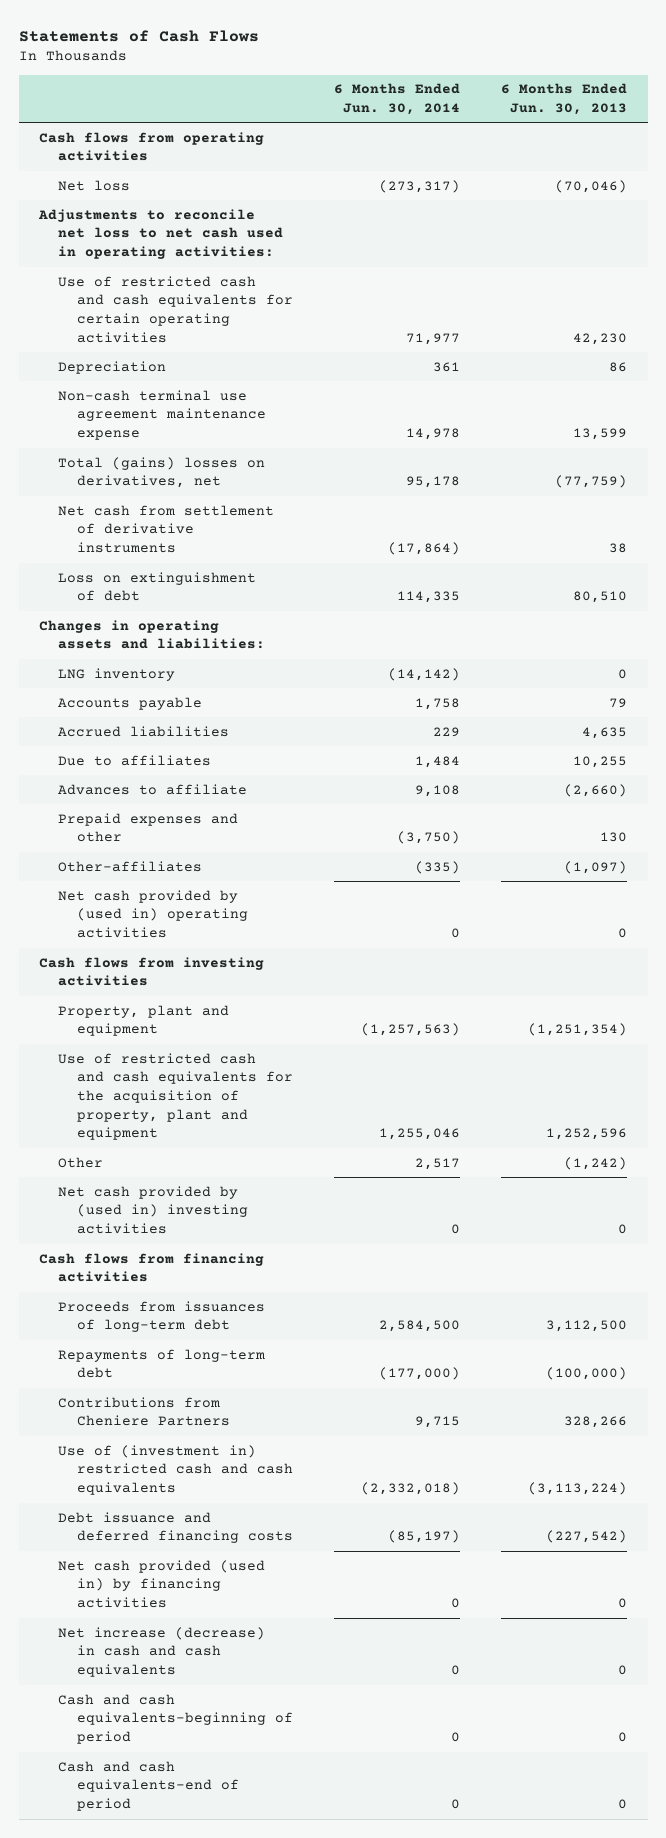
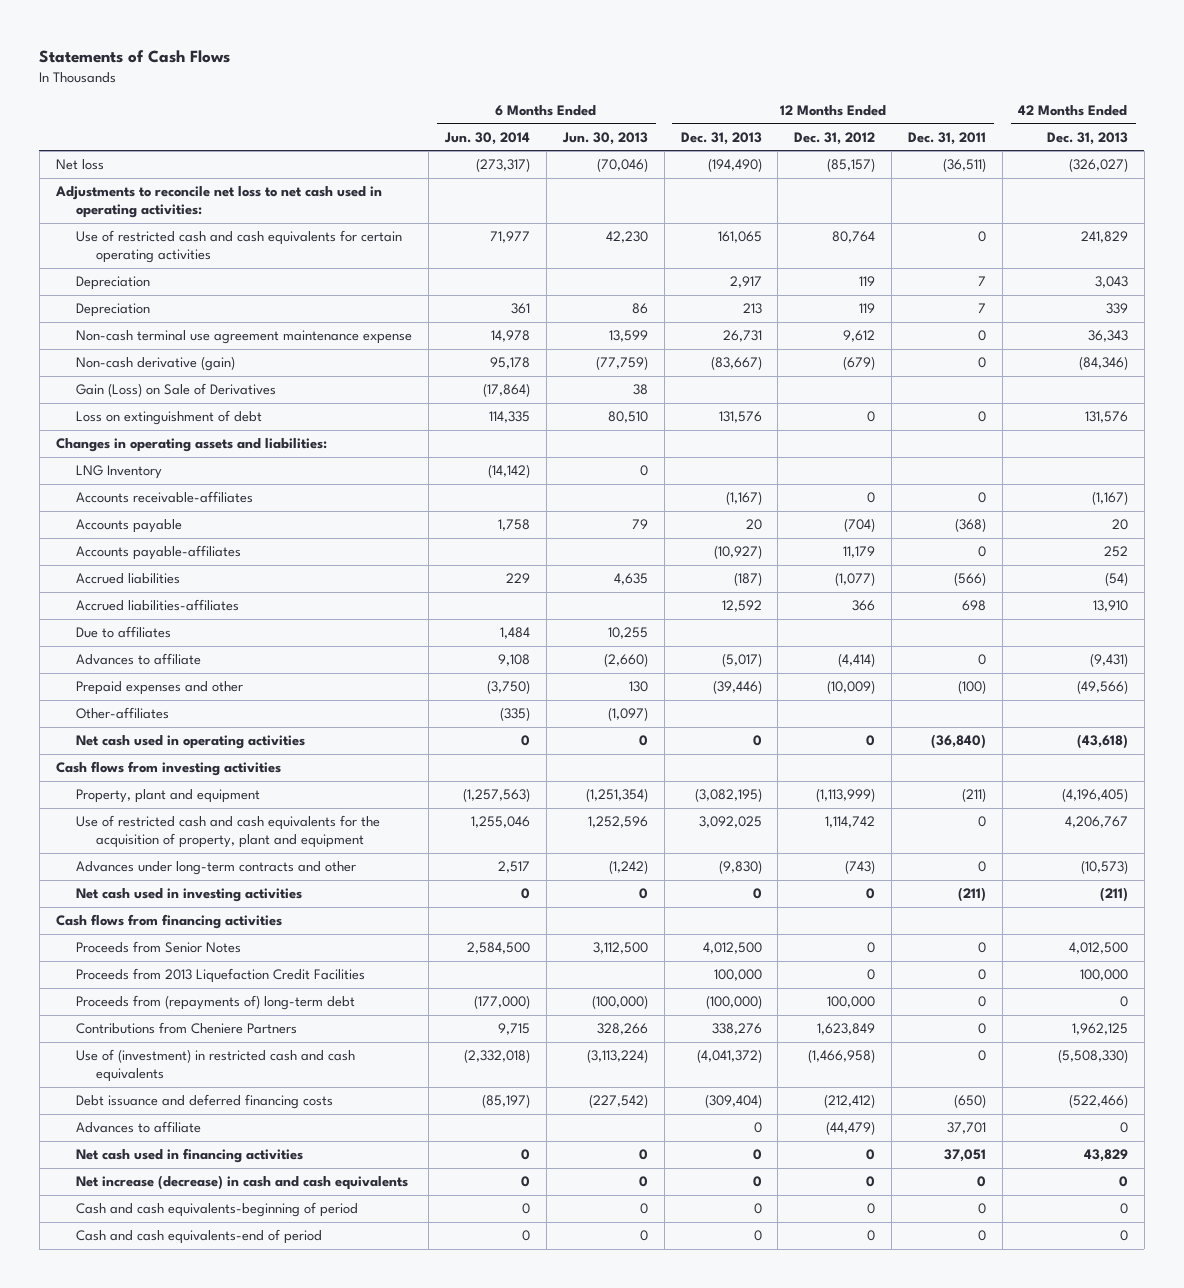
- | 6 Months Ended Jun. 30, 2014 | 6 Months Ended Jun. 30, 2013
+ | 6 Months Ended Jun. 30, 2014 | 6 Months Ended Jun. 30, 2013 | 12 Months Ended Dec. 31, 2013 | 12 Months Ended Dec. 31, 2012 | 12 Months Ended Dec. 31, 2011 | 42 Months Ended Dec. 31, 2013
- Cash flows from operating activities
+ Depreciation | | | 2,917 | 119 | 7 | 3,043
- Total (gains) losses on derivatives, net | 95,178 | (77,759)
- Net cash from settlement of derivative instruments | (17,864) | 38
+ Non-cash derivative (gain) | 95,178 | (77,759) | (83,667) | (679) | 0 | (84,346)
+ Gain (Loss) on Sale of Derivatives | (17,864) | 38 | | | |
- LNG inventory | (14,142) | 0
+ LNG Inventory | (14,142) | 0 | | | |
+ Accounts receivable-affiliates | | | (1,167) | 0 | 0 | (1,167)
+ Accounts payable-affiliates | | | (10,927) | 11,179 | 0 | 252
+ Accrued liabilities-affiliates | | | 12,592 | 366 | 698 | 13,910
- Net cash provided by (used in) operating activities | 0 | 0
+ Net cash used in operating activities | 0 | 0 | 0 | 0 | (36,840) | (43,618)
- Other | 2,517 | (1,242)
- Net cash provided by (used in) investing activities | 0 | 0
+ Advances under long-term contracts and other | 2,517 | (1,242) | (9,830) | (743) | 0 | (10,573)
+ Net cash used in investing activities | 0 | 0 | 0 | 0 | (211) | (211)
- Proceeds from issuances of long-term debt | 2,584,500 | 3,112,500
- Repayments of long-term debt | (177,000) | (100,000)
+ Proceeds from Senior Notes | 2,584,500 | 3,112,500 | 4,012,500 | 0 | 0 | 4,012,500
+ Proceeds from 2013 Liquefaction Credit Facilities | | | 100,000 | 0 | 0 | 100,000
+ Proceeds from (repayments of) long-term debt | (177,000) | (100,000) | (100,000) | 100,000 | 0 | 0
- Use of (investment in) restricted cash and cash equivalents | (2,332,018) | (3,113,224)
+ Use of (investment) in restricted cash and cash equivalents | (2,332,018) | (3,113,224) | (4,041,372) | (1,466,958) | 0 | (5,508,330)
- Net cash provided (used in) by financing activities | 0 | 0
+ Advances to affiliate | | | 0 | (44,479) | 37,701 | 0
+ Net cash used in financing activities | 0 | 0 | 0 | 0 | 37,051 | 43,829

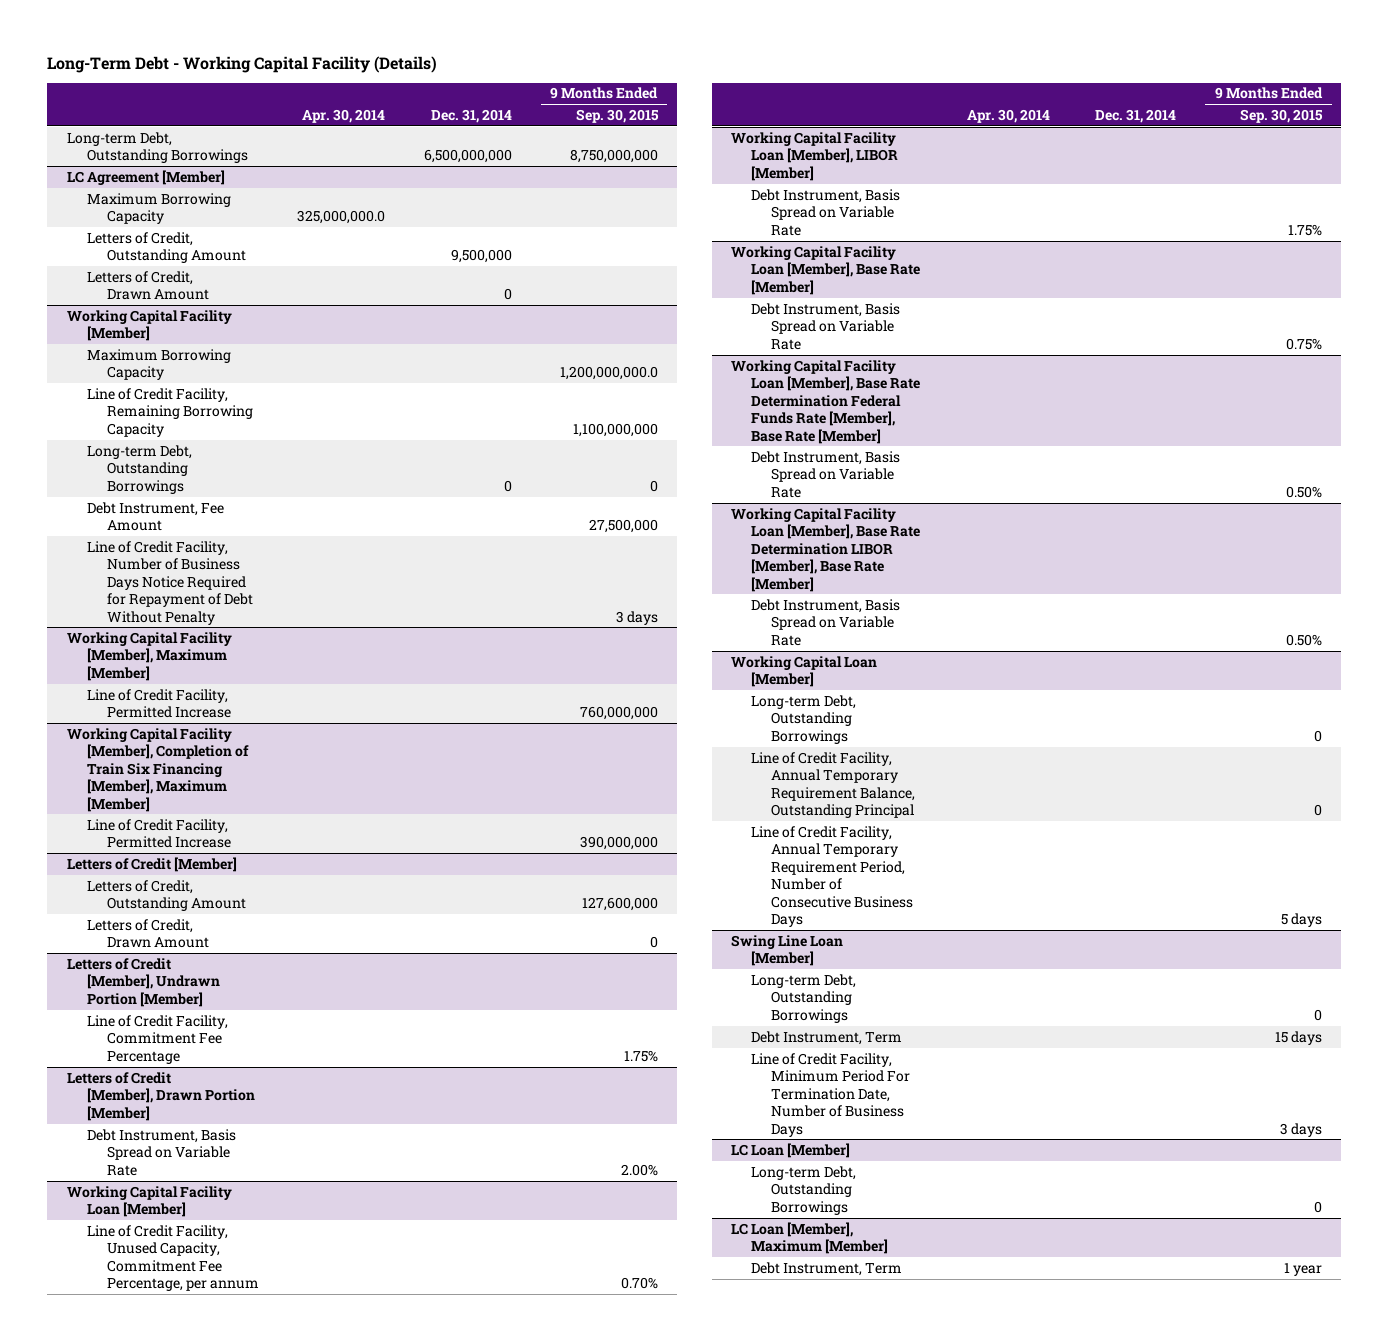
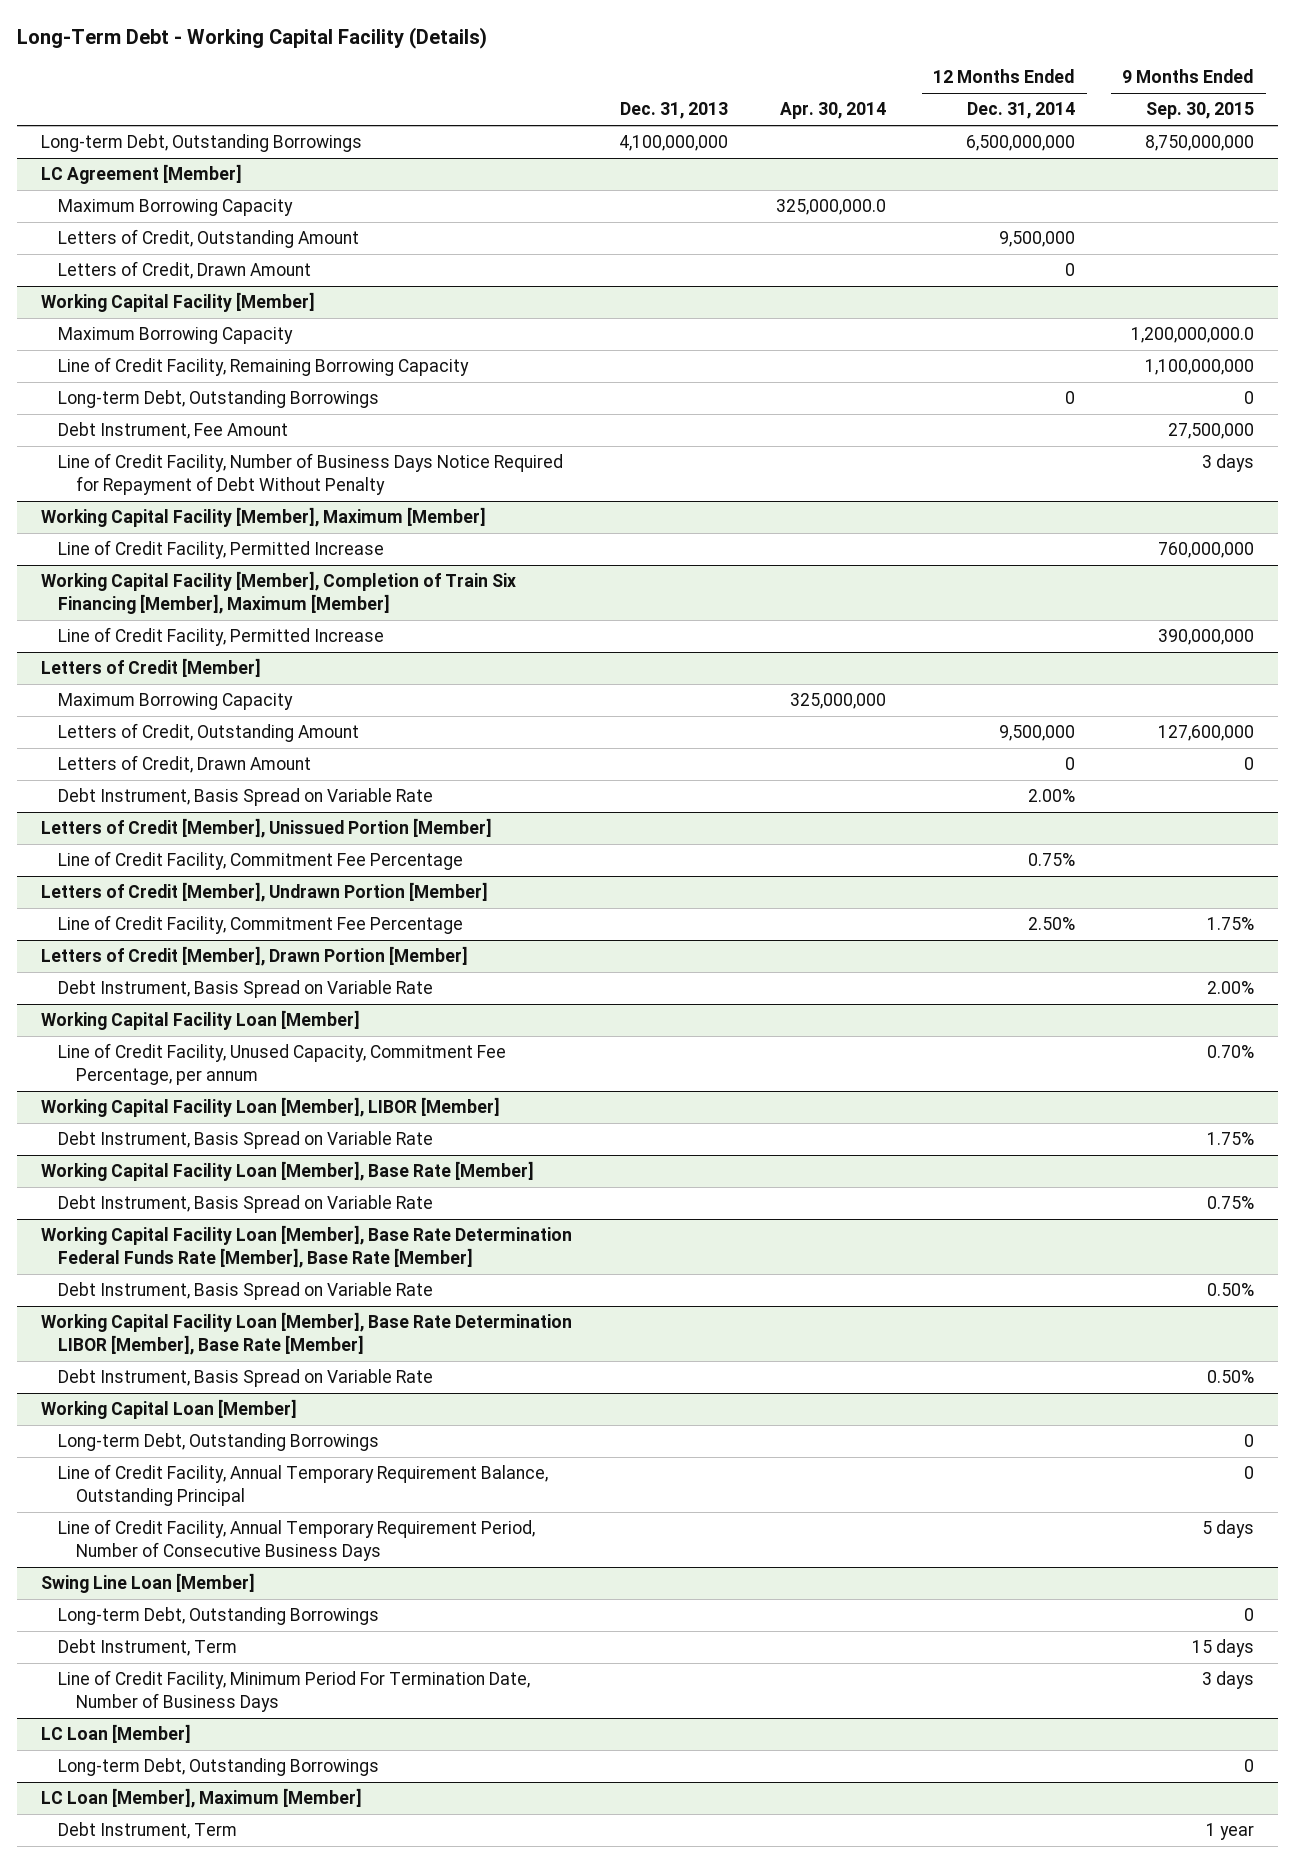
- | Apr. 30, 2014 | Dec. 31, 2014 | 9 Months Ended Sep. 30, 2015
+ | Dec. 31, 2013 | Apr. 30, 2014 | 12 Months Ended Dec. 31, 2014 | 9 Months Ended Sep. 30, 2015
@ Letters of Credit [Member]
+ Maximum Borrowing Capacity | | 325,000,000 | |
+ Debt Instrument, Basis Spread on Variable Rate | | | 2.00% |
+ Letters of Credit [Member], Unissued Portion [Member]
+ Line of Credit Facility, Commitment Fee Percentage | | | 0.75% |

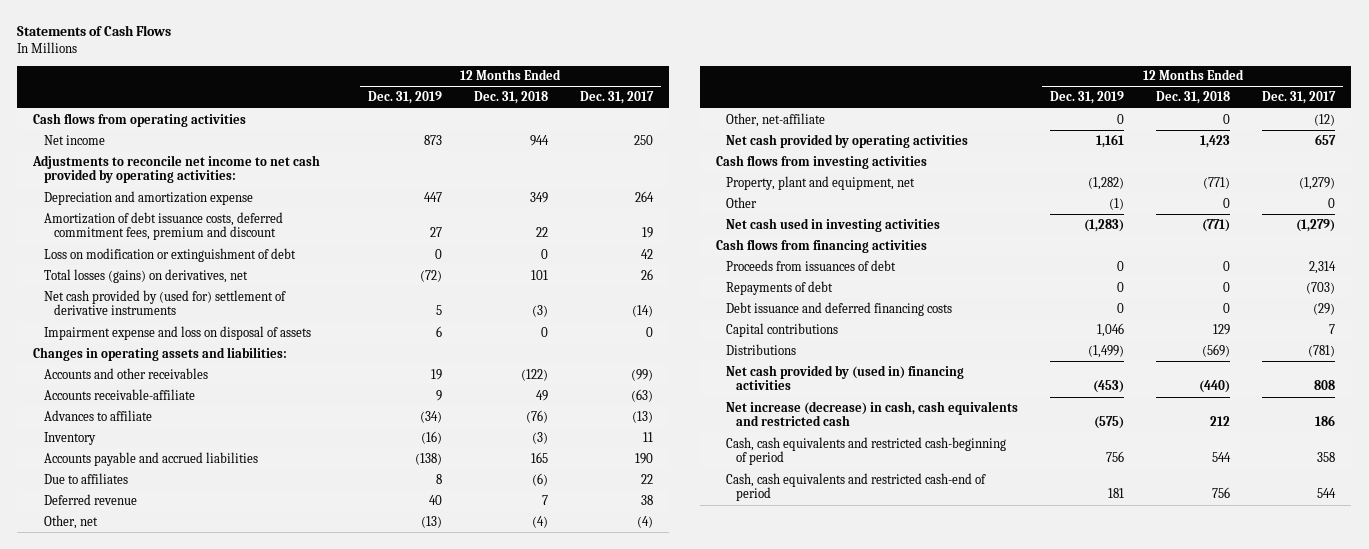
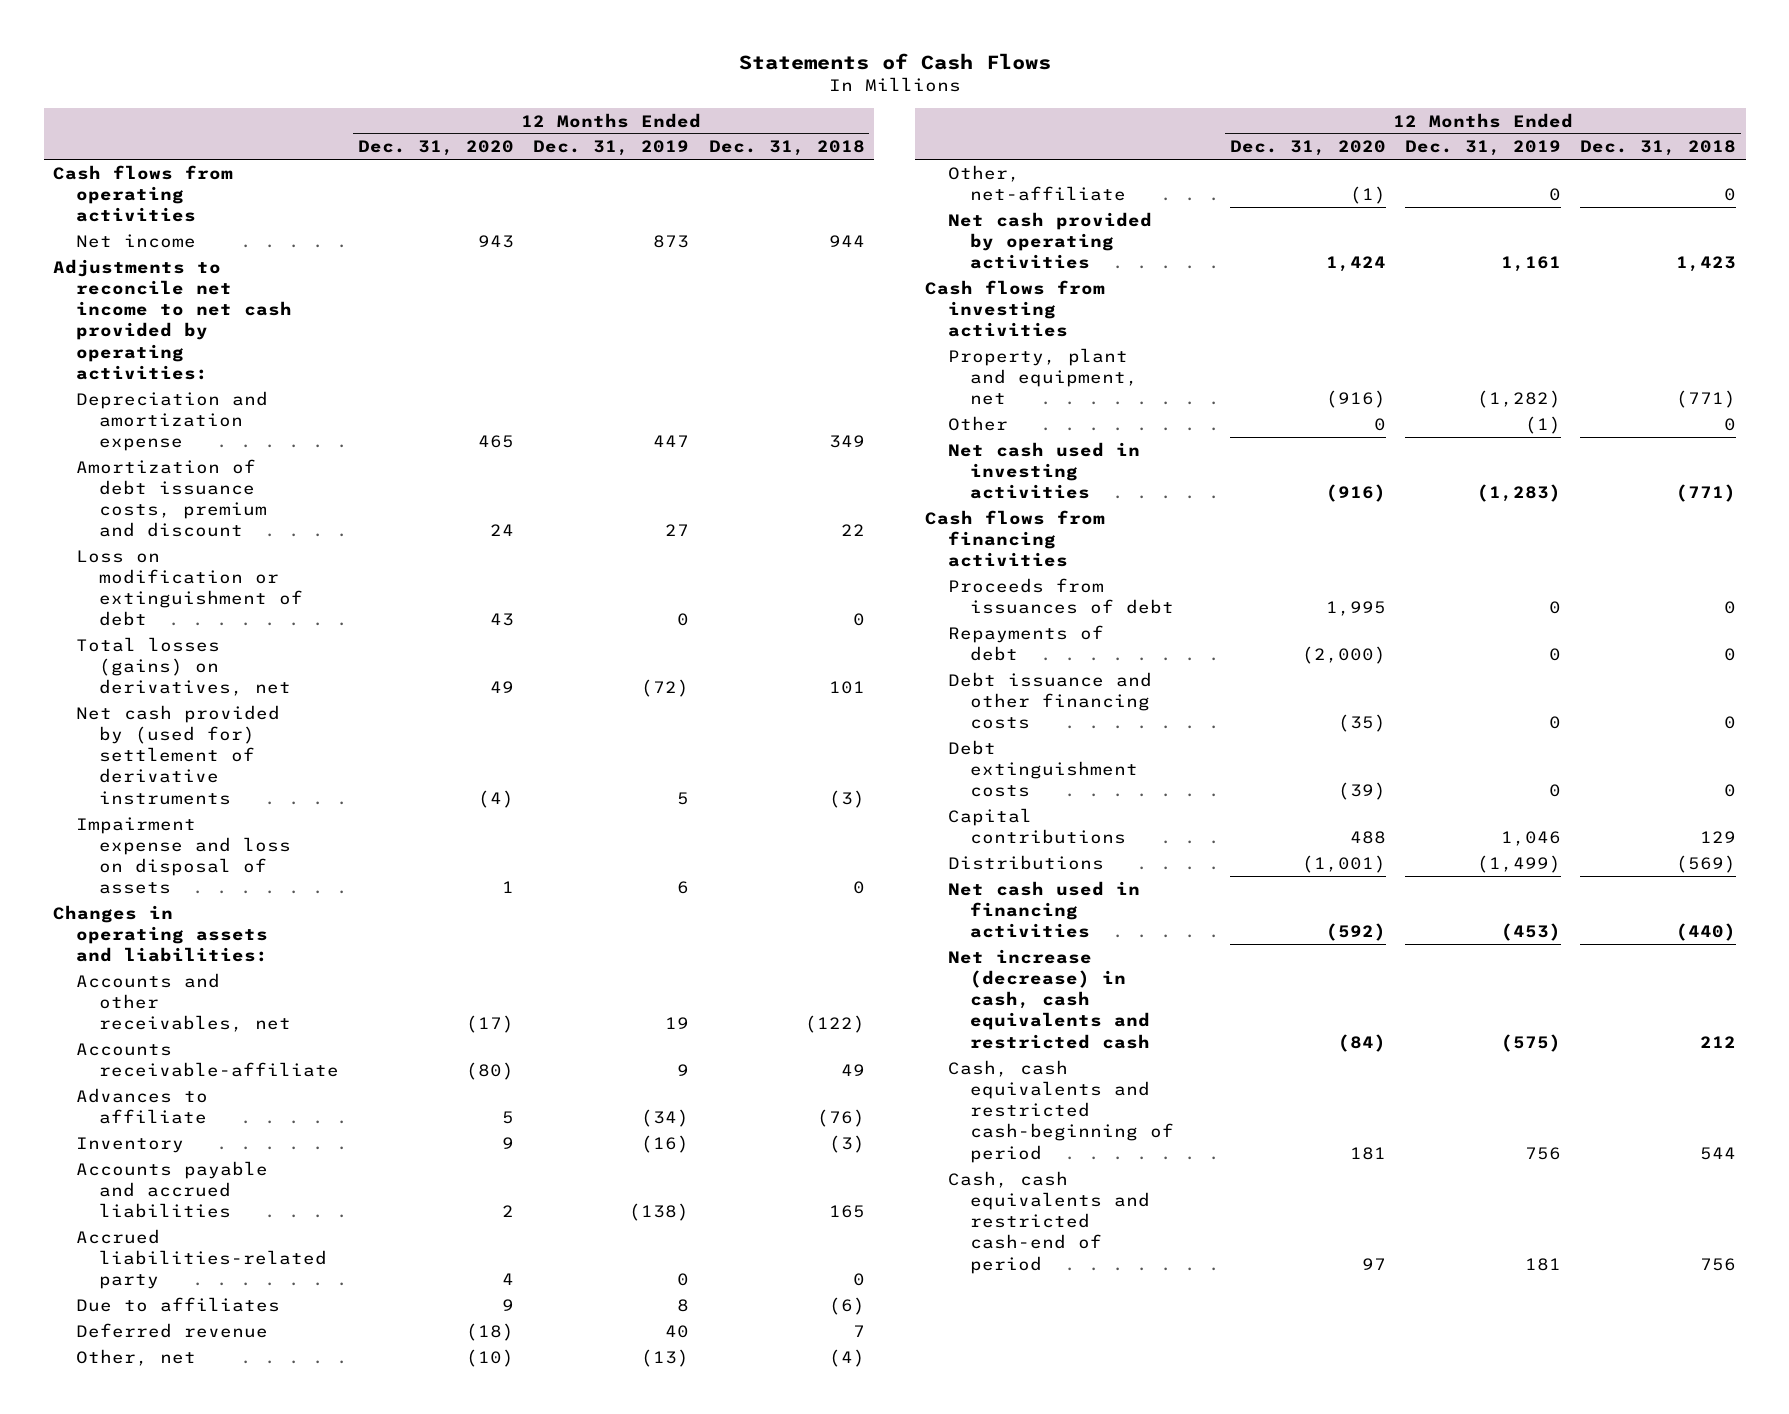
- | 12 Months Ended Dec. 31, 2019 | 12 Months Ended Dec. 31, 2018 | 12 Months Ended Dec. 31, 2017
+ | 12 Months Ended Dec. 31, 2020 | 12 Months Ended Dec. 31, 2019 | 12 Months Ended Dec. 31, 2018
- Amortization of debt issuance costs, deferred commitment fees, premium and discount | 27 | 22 | 19
+ Amortization of debt issuance costs, premium and discount | 24 | 27 | 22
- Accounts and other receivables | 19 | (122) | (99)
+ Accounts and other receivables, net | (17) | 19 | (122)
+ Accrued liabilities-related party | 4 | 0 | 0
- Debt issuance and deferred financing costs | 0 | 0 | (29)
+ Debt issuance and other financing costs | (35) | 0 | 0
+ Debt extinguishment costs | (39) | 0 | 0
- Net cash provided by (used in) financing activities | (453) | (440) | 808
+ Net cash used in financing activities | (592) | (453) | (440)

